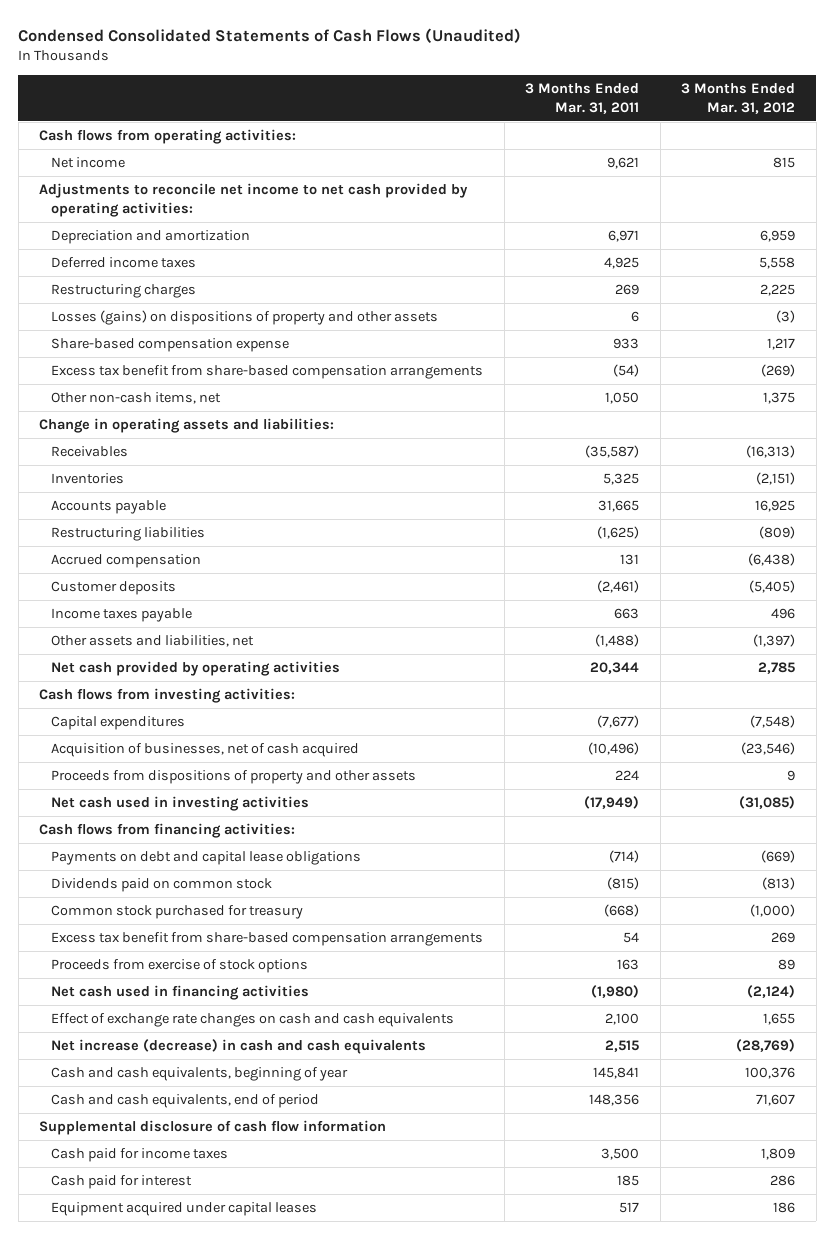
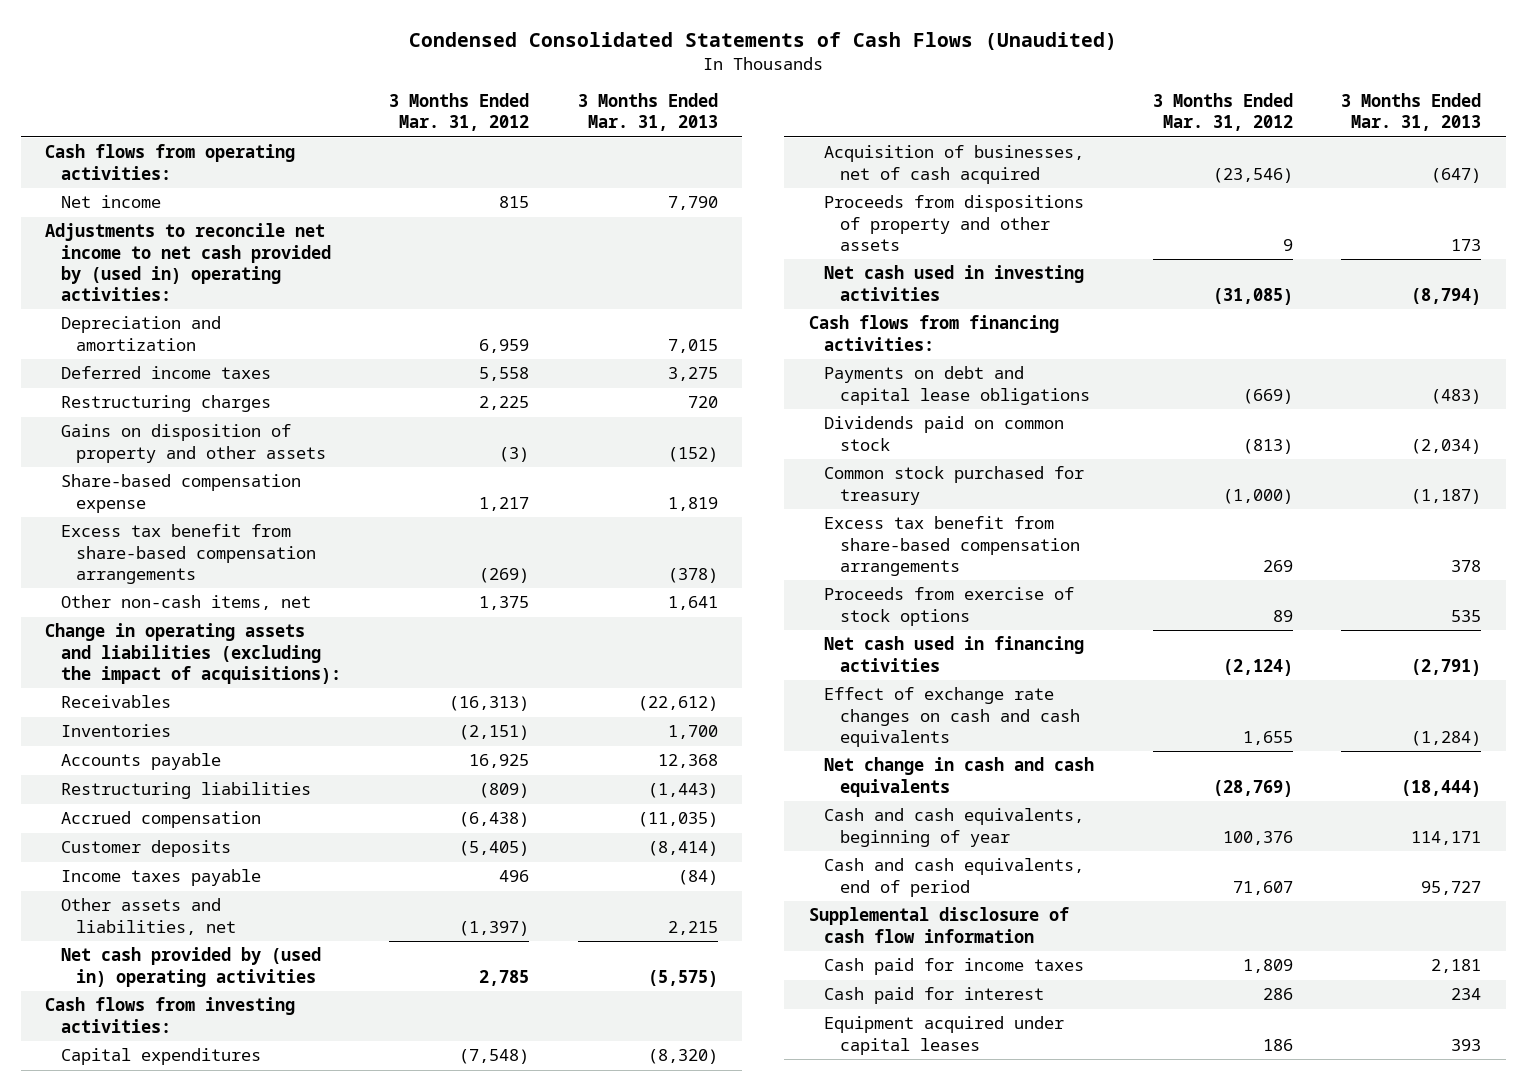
- | 3 Months Ended Mar. 31, 2011 | 3 Months Ended Mar. 31, 2012
+ | 3 Months Ended Mar. 31, 2012 | 3 Months Ended Mar. 31, 2013
- Adjustments to reconcile net income to net cash provided by operating activities:
+ Adjustments to reconcile net income to net cash provided by (used in) operating activities:
- Losses (gains) on dispositions of property and other assets | 6 | (3)
+ Gains on disposition of property and other assets | (3) | (152)
- Change in operating assets and liabilities:
+ Change in operating assets and liabilities (excluding the impact of acquisitions):
- Net cash provided by operating activities | 20,344 | 2,785
+ Net cash provided by (used in) operating activities | 2,785 | (5,575)
- Net increase (decrease) in cash and cash equivalents | 2,515 | (28,769)
+ Net change in cash and cash equivalents | (28,769) | (18,444)

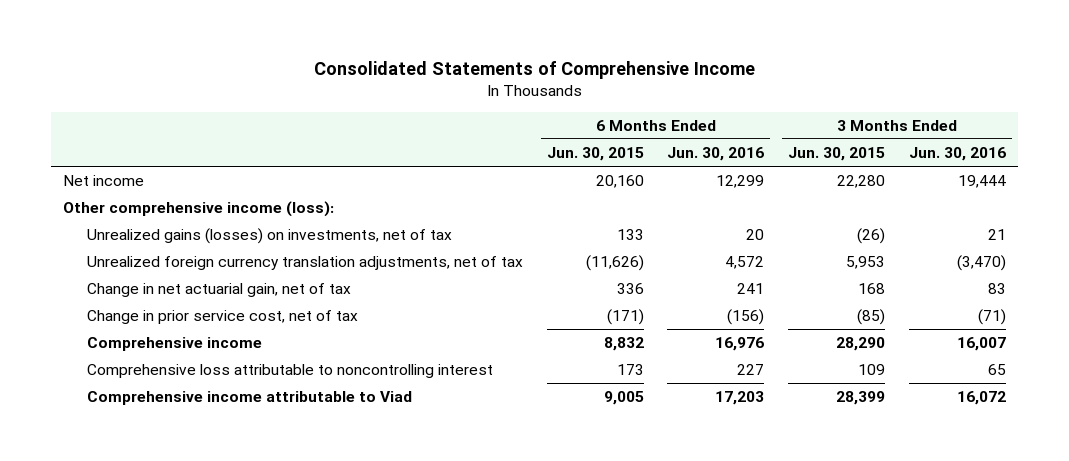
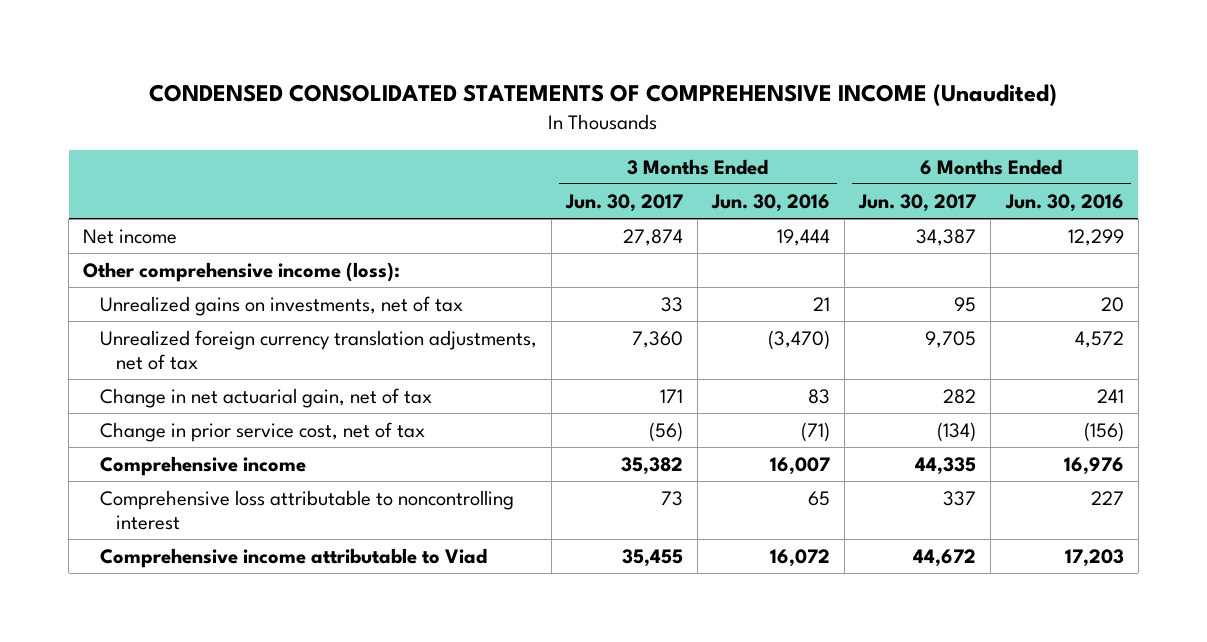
- Consolidated Statements of Comprehensive Income
+ CONDENSED CONSOLIDATED STATEMENTS OF COMPREHENSIVE INCOME (Unaudited)
- | 6 Months Ended Jun. 30, 2015 | 6 Months Ended Jun. 30, 2016 | 3 Months Ended Jun. 30, 2015 | 3 Months Ended Jun. 30, 2016
+ | 3 Months Ended Jun. 30, 2017 | 3 Months Ended Jun. 30, 2016 | 6 Months Ended Jun. 30, 2017 | 6 Months Ended Jun. 30, 2016
- Unrealized gains (losses) on investments, net of tax | 133 | 20 | (26) | 21
+ Unrealized gains on investments, net of tax | 33 | 21 | 95 | 20

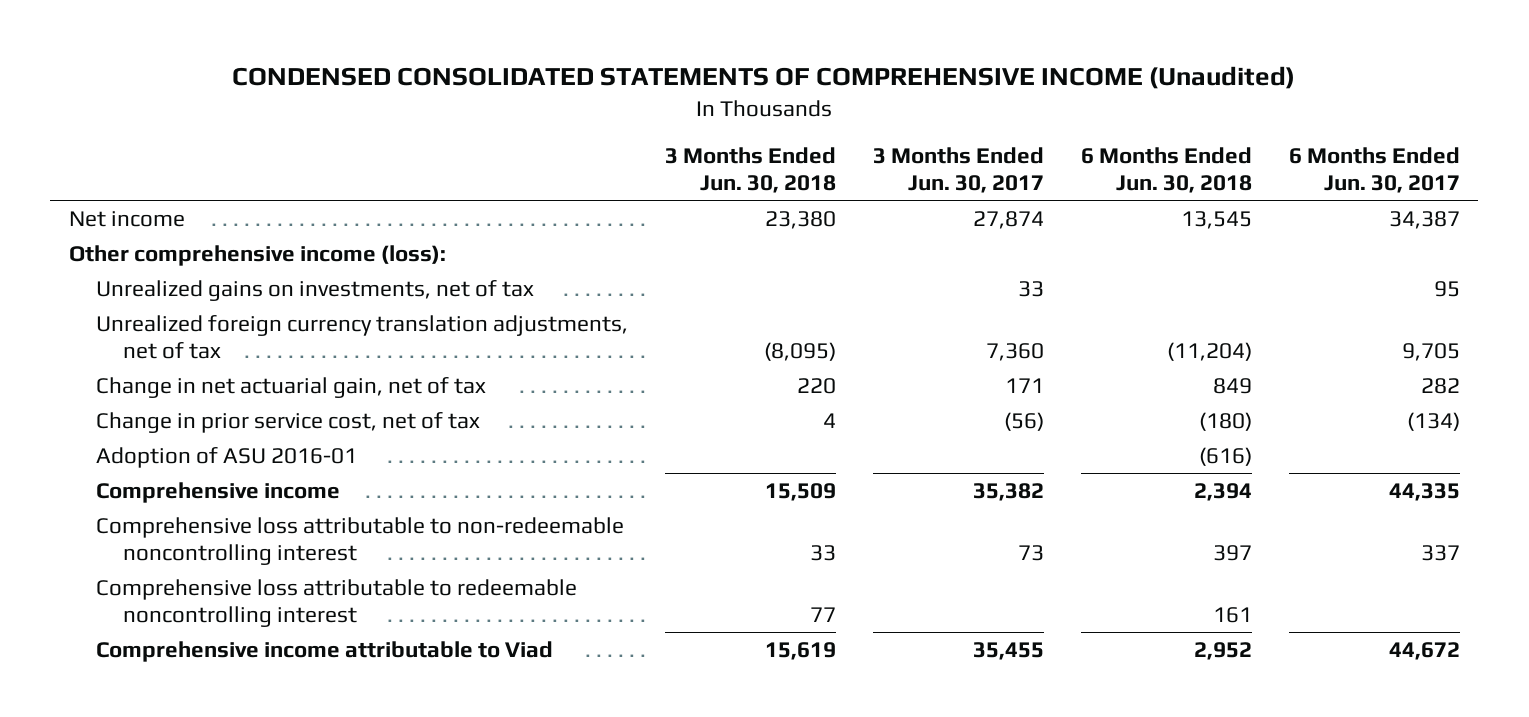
- | 3 Months Ended Jun. 30, 2017 | 3 Months Ended Jun. 30, 2016 | 6 Months Ended Jun. 30, 2017 | 6 Months Ended Jun. 30, 2016
+ | 3 Months Ended Jun. 30, 2018 | 3 Months Ended Jun. 30, 2017 | 6 Months Ended Jun. 30, 2018 | 6 Months Ended Jun. 30, 2017
+ Adoption of ASU 2016-01 | | | (616) |
- Comprehensive loss attributable to noncontrolling interest | 73 | 65 | 337 | 227
+ Comprehensive loss attributable to non-redeemable noncontrolling interest | 33 | 73 | 397 | 337
+ Comprehensive loss attributable to redeemable noncontrolling interest | 77 | | 161 |

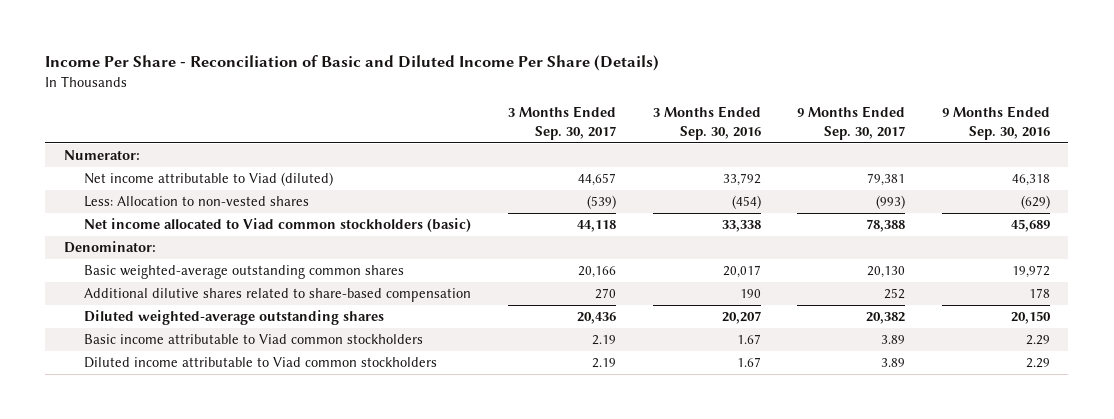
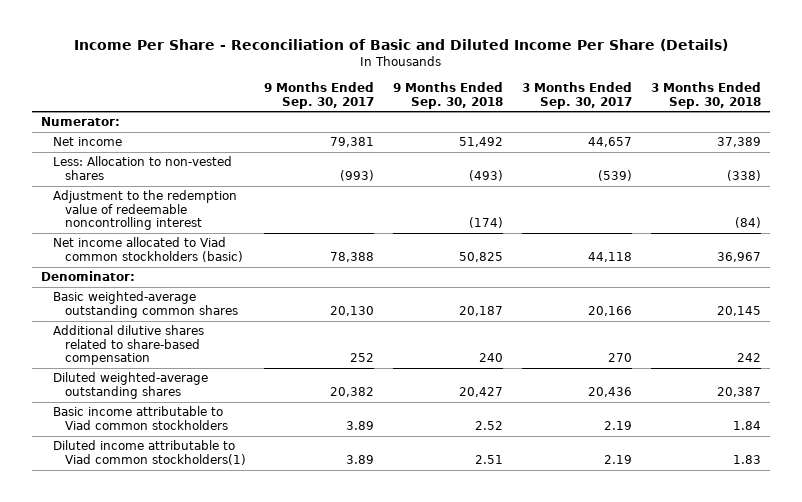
- | 3 Months Ended Sep. 30, 2017 | 3 Months Ended Sep. 30, 2016 | 9 Months Ended Sep. 30, 2017 | 9 Months Ended Sep. 30, 2016
+ | 9 Months Ended Sep. 30, 2017 | 9 Months Ended Sep. 30, 2018 | 3 Months Ended Sep. 30, 2017 | 3 Months Ended Sep. 30, 2018
- Net income attributable to Viad (diluted) | 44,657 | 33,792 | 79,381 | 46,318
+ Net income | 79,381 | 51,492 | 44,657 | 37,389
+ Adjustment to the redemption value of redeemable noncontrolling interest | | (174) | | (84)
- Diluted income attributable to Viad common stockholders | 2.19 | 1.67 | 3.89 | 2.29
+ Diluted income attributable to Viad common stockholders(1) | 3.89 | 2.51 | 2.19 | 1.83

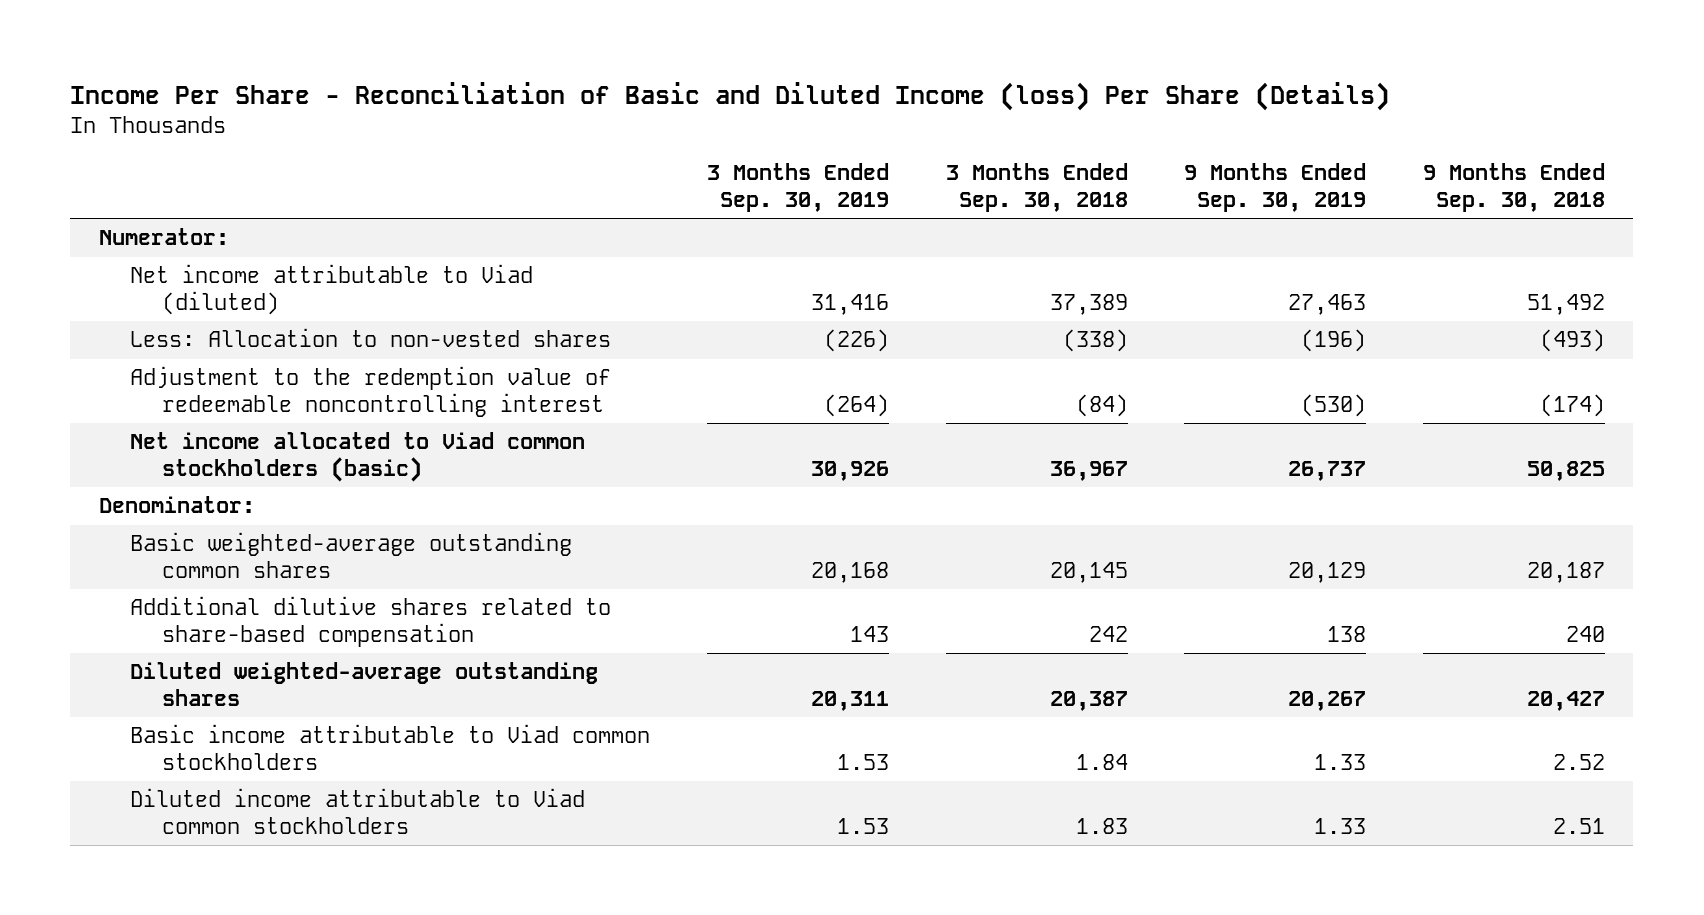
- Income Per Share - Reconciliation of Basic and Diluted Income Per Share (Details)
+ Income Per Share - Reconciliation of Basic and Diluted Income (loss) Per Share (Details)
- | 9 Months Ended Sep. 30, 2017 | 9 Months Ended Sep. 30, 2018 | 3 Months Ended Sep. 30, 2017 | 3 Months Ended Sep. 30, 2018
+ | 3 Months Ended Sep. 30, 2019 | 3 Months Ended Sep. 30, 2018 | 9 Months Ended Sep. 30, 2019 | 9 Months Ended Sep. 30, 2018
- Net income | 79,381 | 51,492 | 44,657 | 37,389
+ Net income attributable to Viad (diluted) | 31,416 | 37,389 | 27,463 | 51,492
- Diluted income attributable to Viad common stockholders(1) | 3.89 | 2.51 | 2.19 | 1.83
+ Diluted income attributable to Viad common stockholders | 1.53 | 1.83 | 1.33 | 2.51

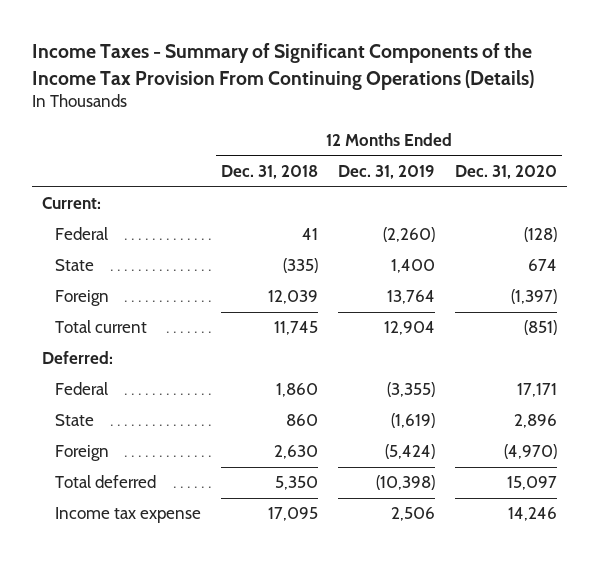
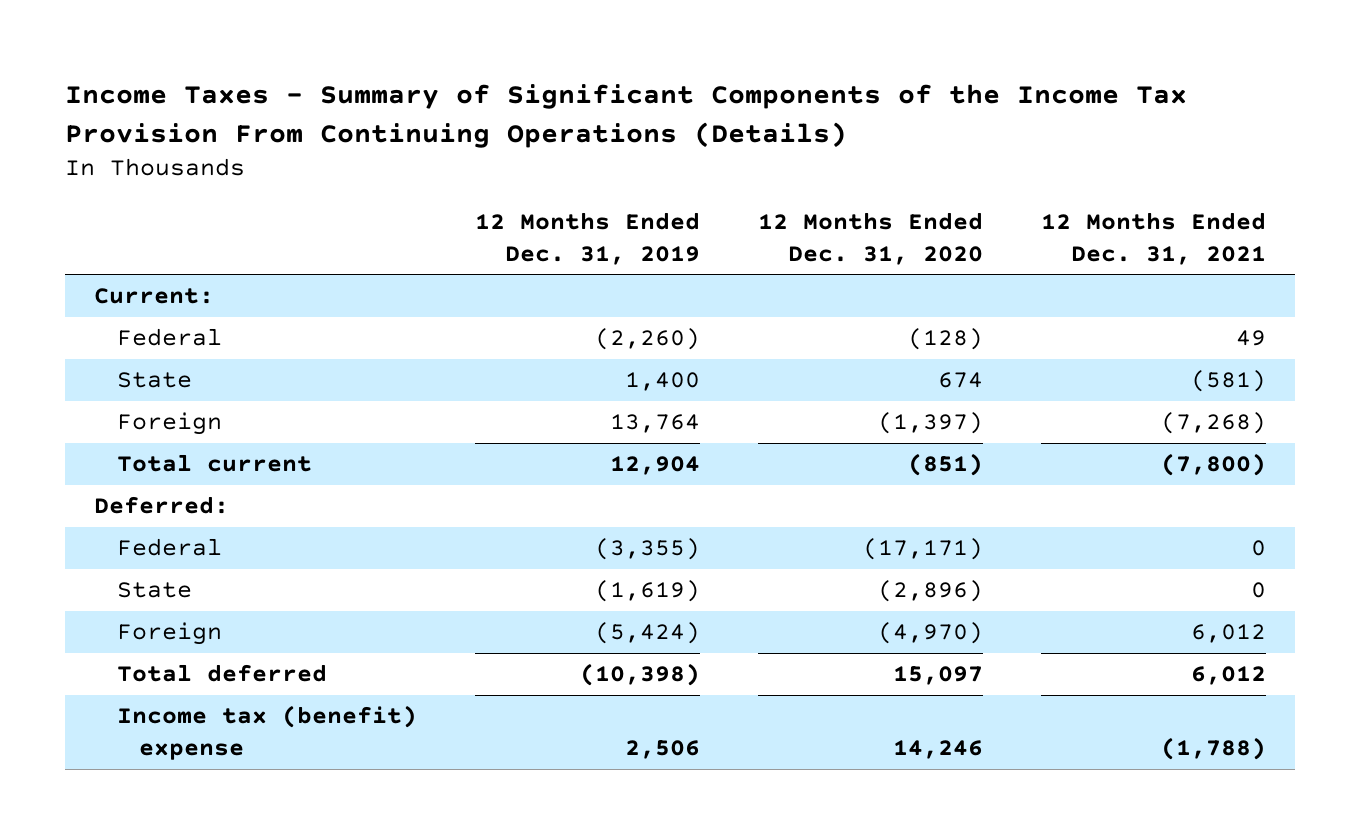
- | 12 Months Ended Dec. 31, 2018 | 12 Months Ended Dec. 31, 2019 | 12 Months Ended Dec. 31, 2020
+ | 12 Months Ended Dec. 31, 2019 | 12 Months Ended Dec. 31, 2020 | 12 Months Ended Dec. 31, 2021
- Federal | 1,860 | (3,355) | 17,171
- State | 860 | (1,619) | 2,896
+ Federal | (3,355) | (17,171) | 0
+ State | (1,619) | (2,896) | 0
- Income tax expense | 17,095 | 2,506 | 14,246
+ Income tax (benefit) expense | 2,506 | 14,246 | (1,788)

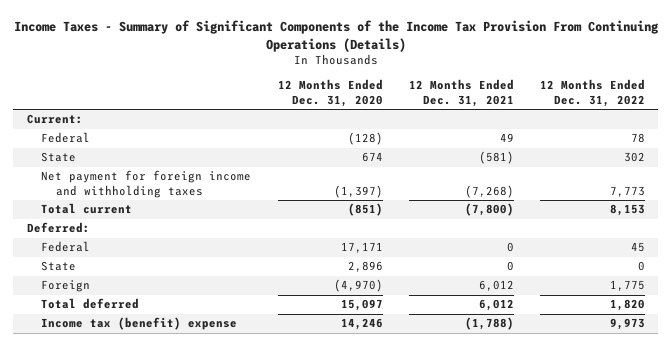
- | 12 Months Ended Dec. 31, 2019 | 12 Months Ended Dec. 31, 2020 | 12 Months Ended Dec. 31, 2021
+ | 12 Months Ended Dec. 31, 2020 | 12 Months Ended Dec. 31, 2021 | 12 Months Ended Dec. 31, 2022
- Foreign | 13,764 | (1,397) | (7,268)
+ Net payment for foreign income and withholding taxes | (1,397) | (7,268) | 7,773
- Federal | (3,355) | (17,171) | 0
- State | (1,619) | (2,896) | 0
+ Federal | 17,171 | 0 | 45
+ State | 2,896 | 0 | 0

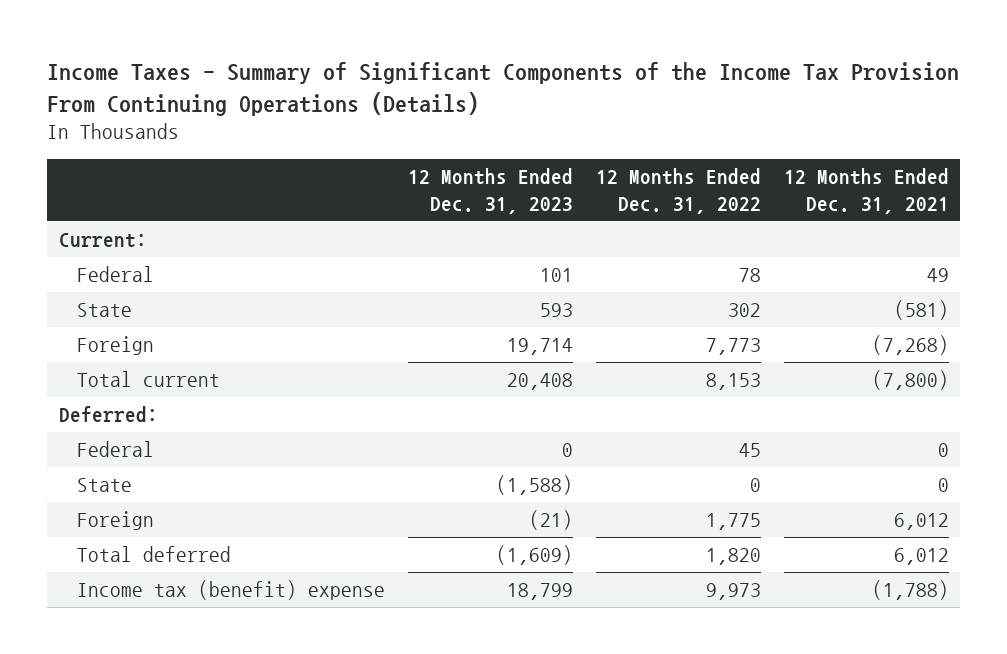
- | 12 Months Ended Dec. 31, 2020 | 12 Months Ended Dec. 31, 2021 | 12 Months Ended Dec. 31, 2022
+ | 12 Months Ended Dec. 31, 2023 | 12 Months Ended Dec. 31, 2022 | 12 Months Ended Dec. 31, 2021
- Net payment for foreign income and withholding taxes | (1,397) | (7,268) | 7,773
+ Foreign | 19,714 | 7,773 | (7,268)

